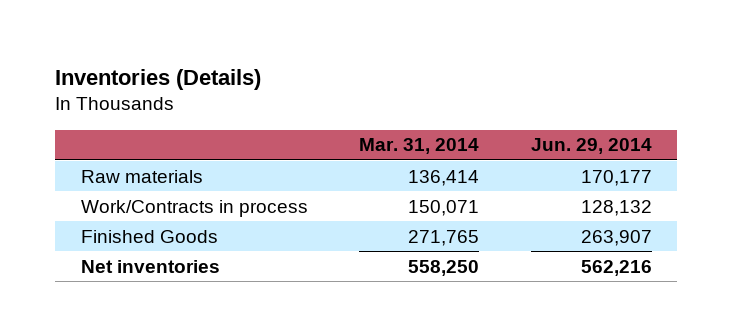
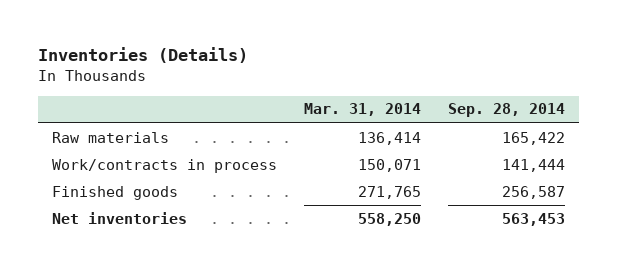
- | Mar. 31, 2014 | Jun. 29, 2014
+ | Mar. 31, 2014 | Sep. 28, 2014
- Work/Contracts in process | 150,071 | 128,132
- Finished Goods | 271,765 | 263,907
+ Work/contracts in process | 150,071 | 141,444
+ Finished goods | 271,765 | 256,587

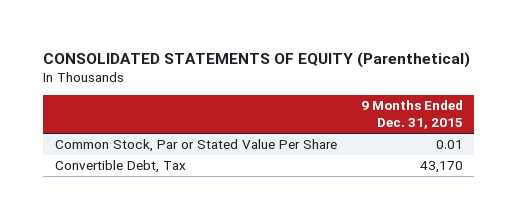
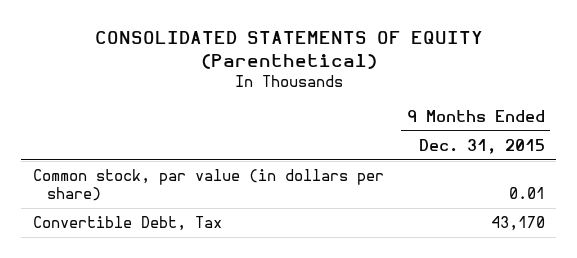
- Common Stock, Par or Stated Value Per Share | 0.01
+ Common stock, par value (in dollars per share) | 0.01

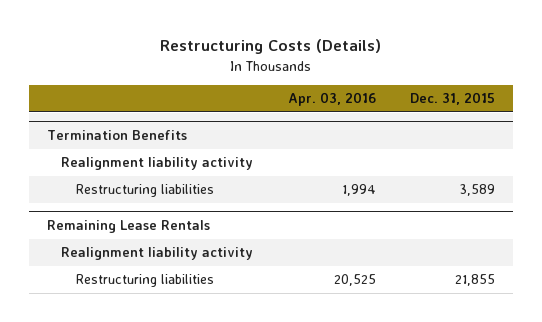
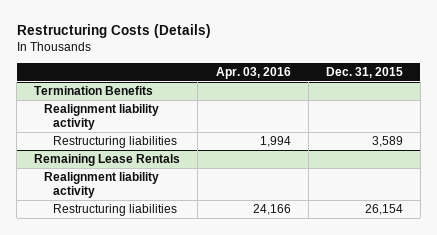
@ Remaining Lease Rentals
- Restructuring liabilities | 20,525 | 21,855
+ Restructuring liabilities | 24,166 | 26,154

